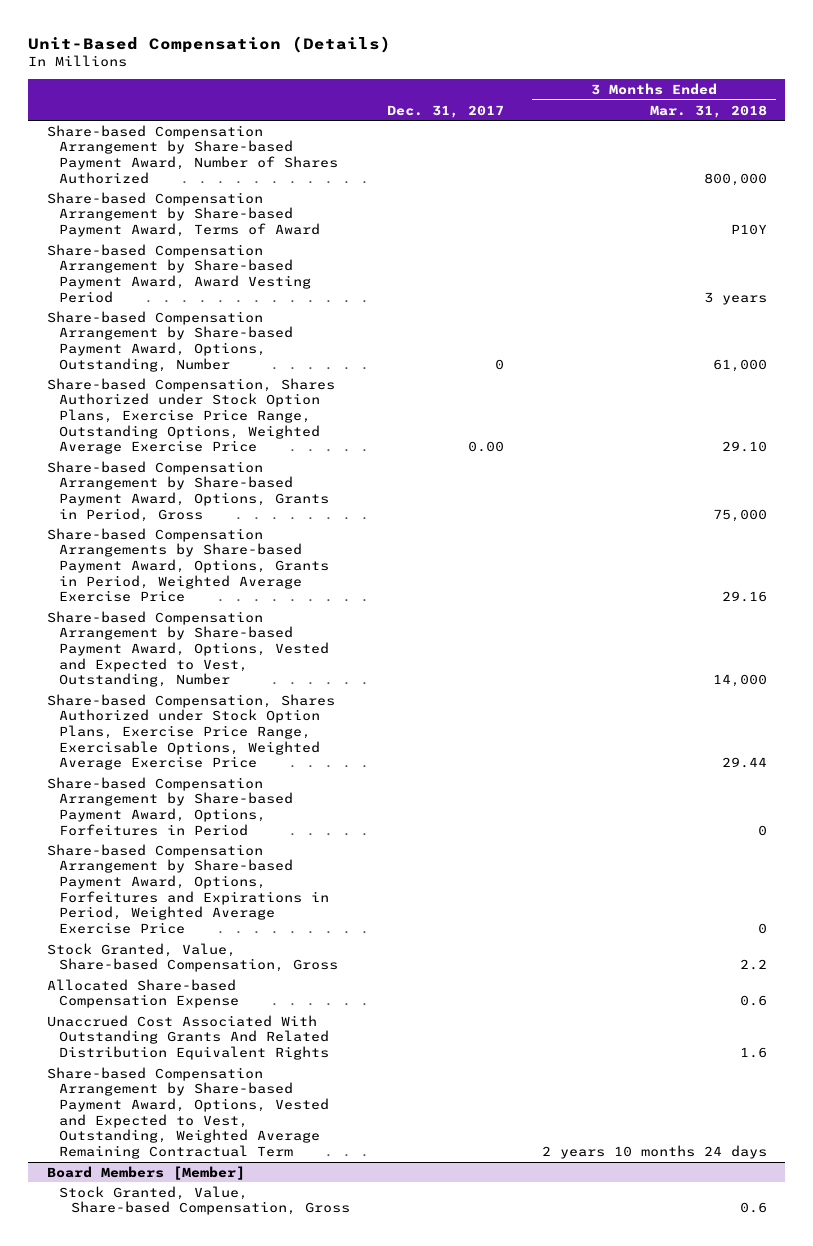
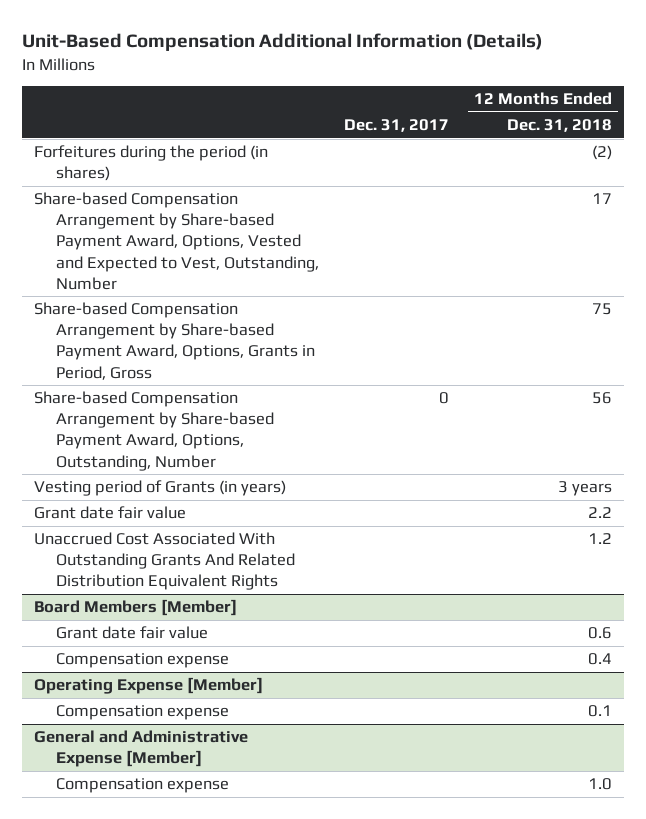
- Unit-Based Compensation (Details)
+ Unit-Based Compensation Additional Information (Details)
- | Dec. 31, 2017 | 3 Months Ended Mar. 31, 2018
+ | Dec. 31, 2017 | 12 Months Ended Dec. 31, 2018
- Share-based Compensation Arrangement by Share-based Payment Award, Number of Shares Authorized | | 800,000
- Share-based Compensation Arrangement by Share-based Payment Award, Terms of Award | | P10Y
- Share-based Compensation Arrangement by Share-based Payment Award, Award Vesting Period | | 3 years
- Share-based Compensation, Shares Authorized under Stock Option Plans, Exercise Price Range, Outstanding Options, Weighted Average Exercise Price | 0.00 | 29.10
- Share-based Compensation Arrangements by Share-based Payment Award, Options, Grants in Period, Weighted Average Exercise Price | | 29.16
+ Forfeitures during the period (in shares) | | (2)
- Share-based Compensation, Shares Authorized under Stock Option Plans, Exercise Price Range, Exercisable Options, Weighted Average Exercise Price | | 29.44
- Share-based Compensation Arrangement by Share-based Payment Award, Options, Forfeitures in Period | | 0
- Share-based Compensation Arrangement by Share-based Payment Award, Options, Forfeitures and Expirations in Period, Weighted Average Exercise Price | | 0
- Stock Granted, Value, Share-based Compensation, Gross | | 2.2
- Allocated Share-based Compensation Expense | | 0.6
moved down: Share-based Compensation Arrangement by Share-based Payment Award, Options, Grants in Period, Gross | | 75
moved down: Share-based Compensation Arrangement by Share-based Payment Award, Options, Outstanding, Number | 0 | 56
+ Vesting period of Grants (in years) | | 3 years
+ Grant date fair value | | 2.2
- Share-based Compensation Arrangement by Share-based Payment Award, Options, Vested and Expected to Vest, Outstanding, Weighted Average Remaining Contractual Term | | 2 years 10 months 24 days
@ Board Members [Member]
- Stock Granted, Value, Share-based Compensation, Gross | | 0.6
+ Grant date fair value | | 0.6
+ Compensation expense | | 0.4
+ Operating Expense [Member]
+ Compensation expense | | 0.1
+ General and Administrative Expense [Member]
+ Compensation expense | | 1.0

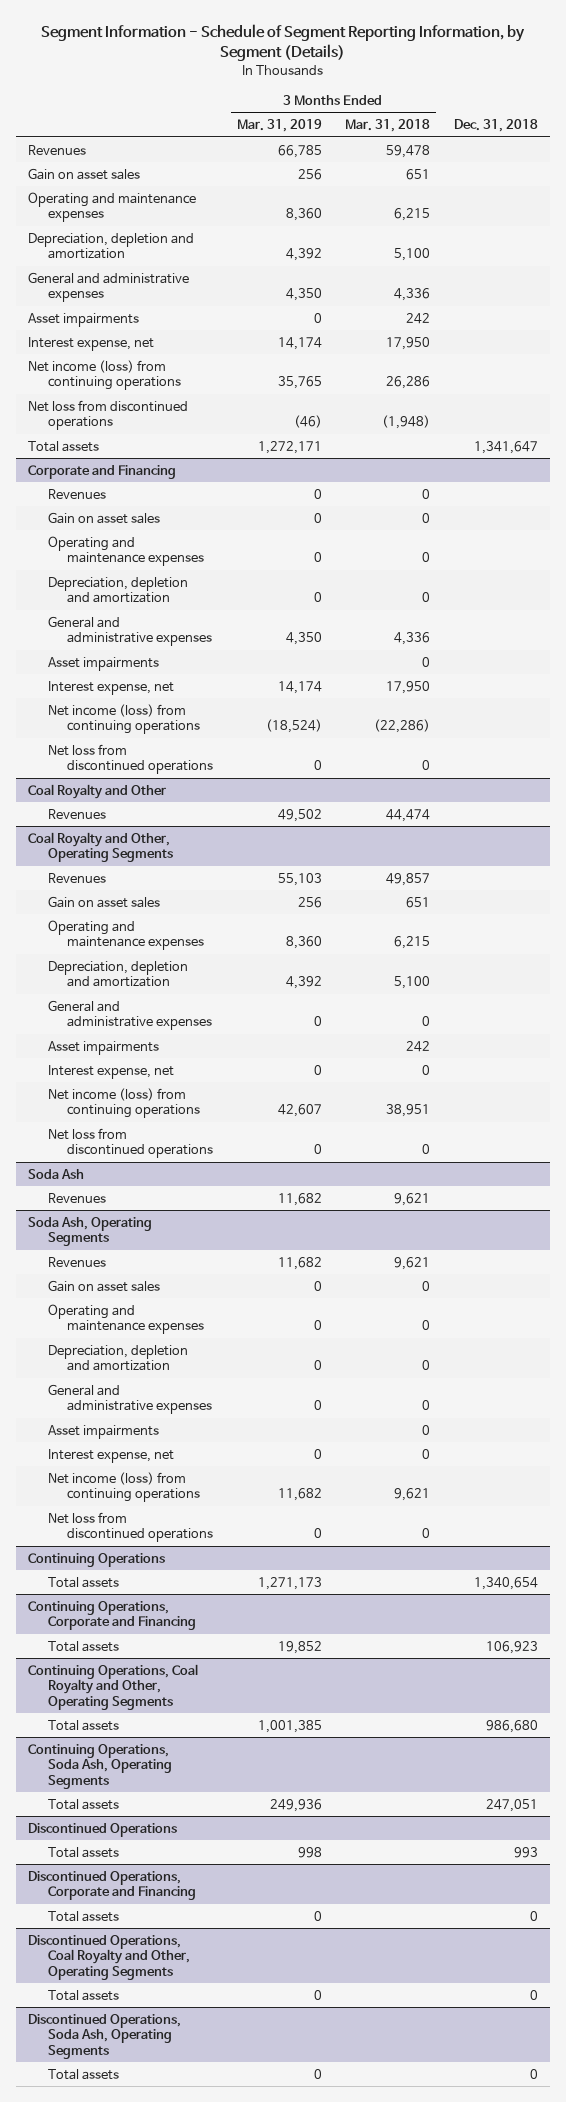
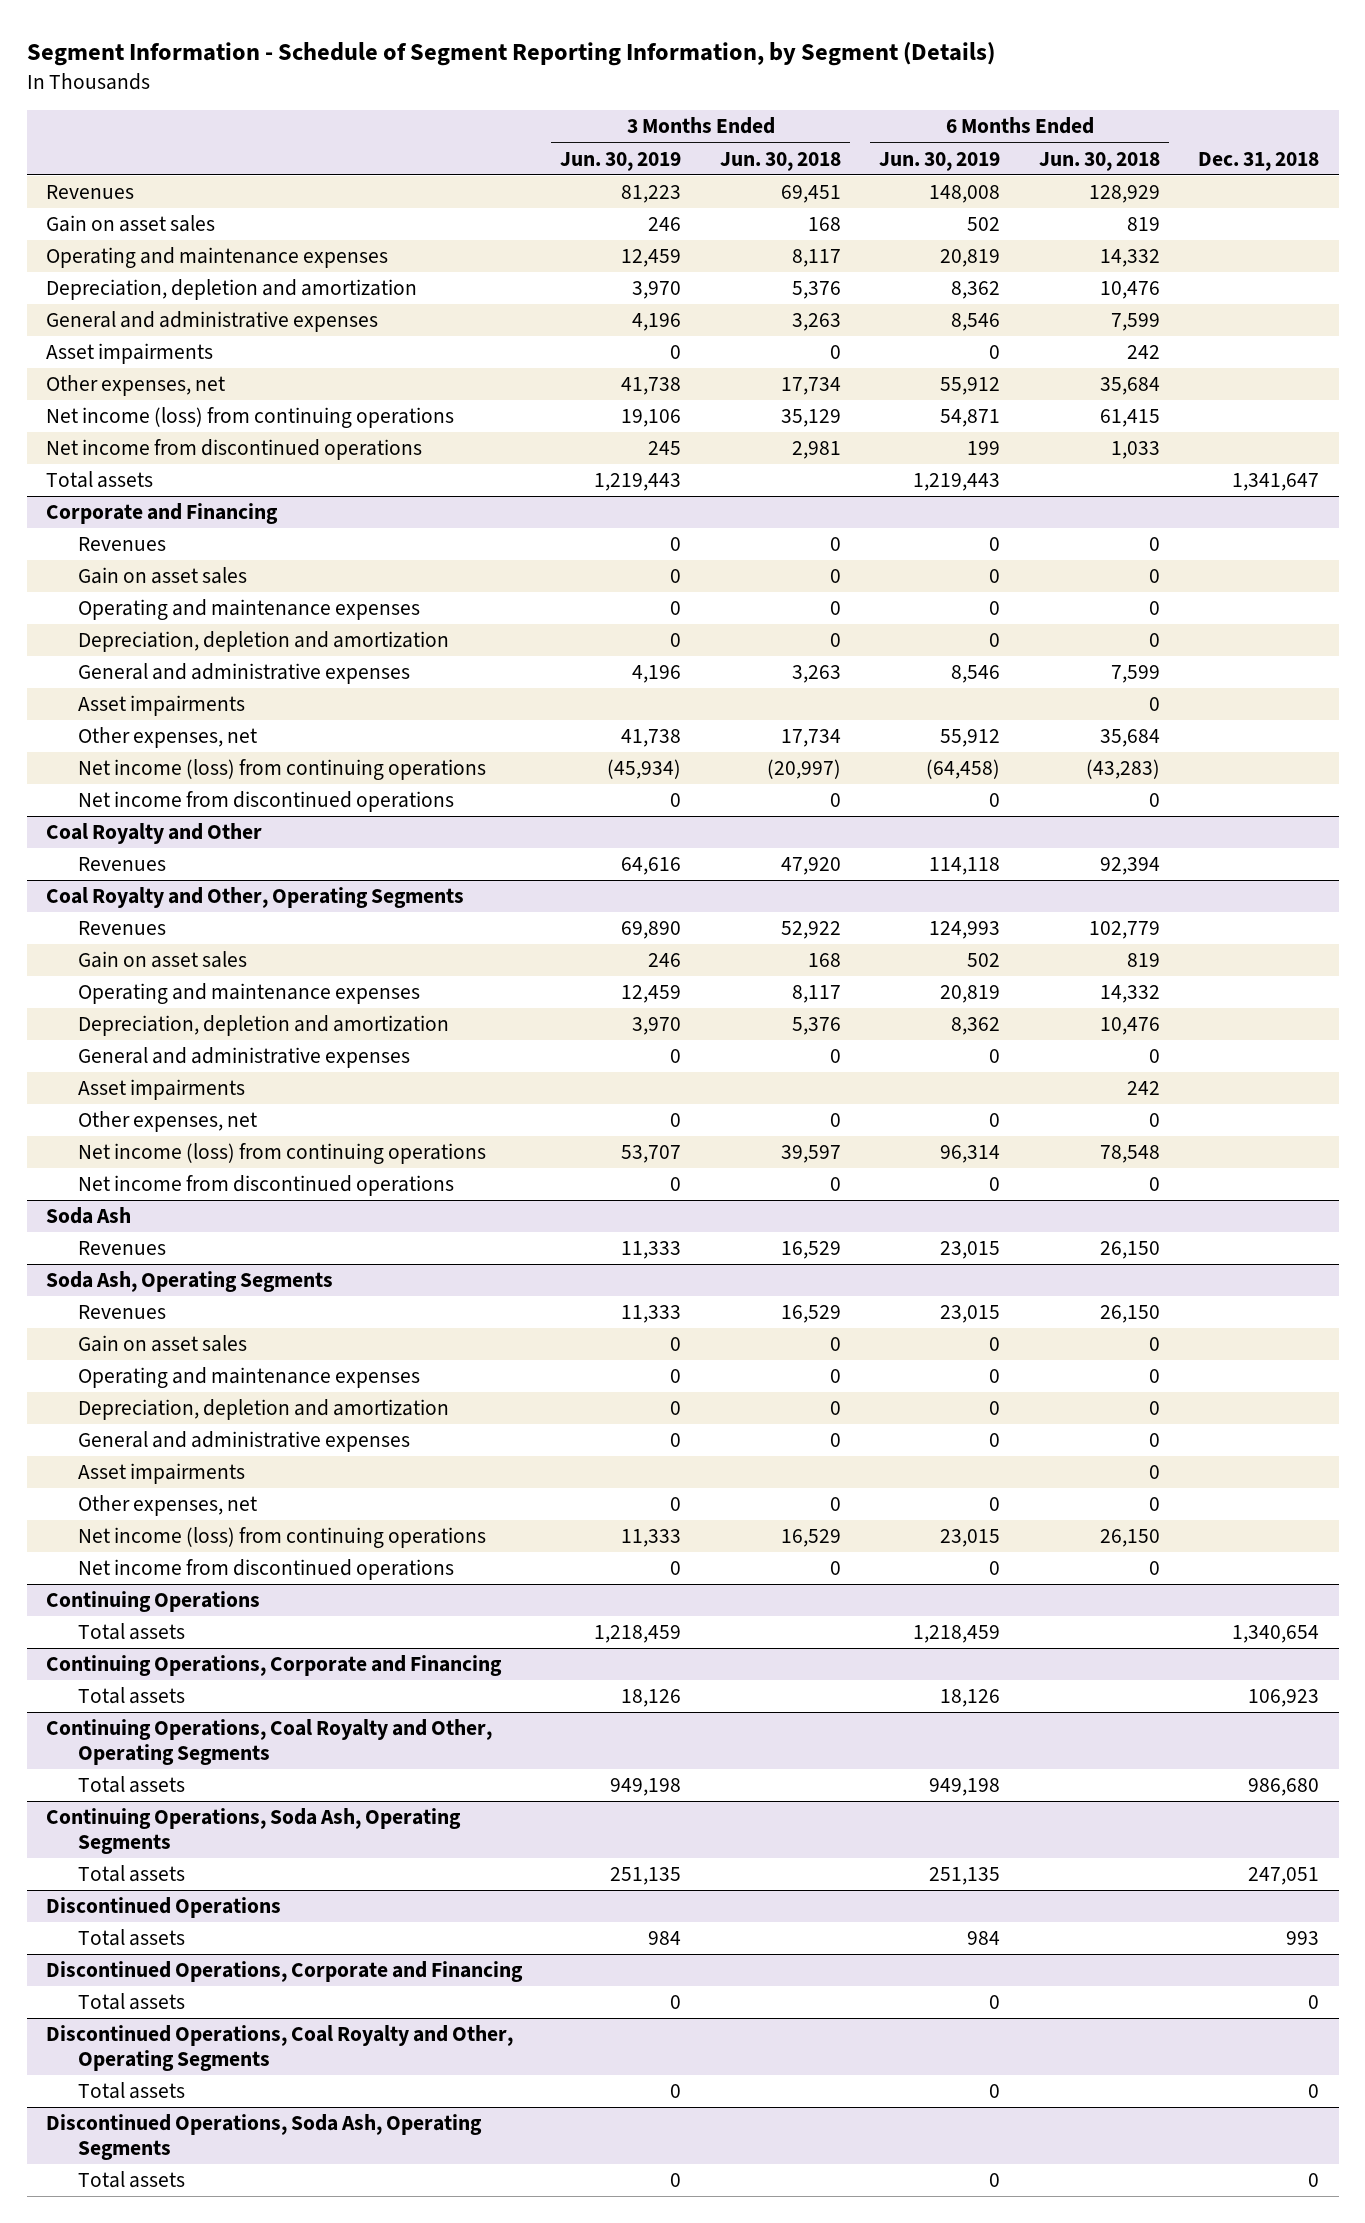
- | 3 Months Ended Mar. 31, 2019 | 3 Months Ended Mar. 31, 2018 | Dec. 31, 2018
+ | 3 Months Ended Jun. 30, 2019 | 3 Months Ended Jun. 30, 2018 | 6 Months Ended Jun. 30, 2019 | 6 Months Ended Jun. 30, 2018 | Dec. 31, 2018
- Interest expense, net | 14,174 | 17,950 |
+ Other expenses, net | 41,738 | 17,734 | 55,912 | 35,684 |
- Net loss from discontinued operations | (46) | (1,948) |
+ Net income from discontinued operations | 245 | 2,981 | 199 | 1,033 |
@ Corporate and Financing
- Interest expense, net | 14,174 | 17,950 |
+ Other expenses, net | 41,738 | 17,734 | 55,912 | 35,684 |
- Net loss from discontinued operations | 0 | 0 |
+ Net income from discontinued operations | 0 | 0 | 0 | 0 |
@ Coal Royalty and Other, Operating Segments
- Interest expense, net | 0 | 0 |
+ Other expenses, net | 0 | 0 | 0 | 0 |
- Net loss from discontinued operations | 0 | 0 |
+ Net income from discontinued operations | 0 | 0 | 0 | 0 |
@ Soda Ash, Operating Segments
- Interest expense, net | 0 | 0 |
+ Other expenses, net | 0 | 0 | 0 | 0 |
- Net loss from discontinued operations | 0 | 0 |
+ Net income from discontinued operations | 0 | 0 | 0 | 0 |

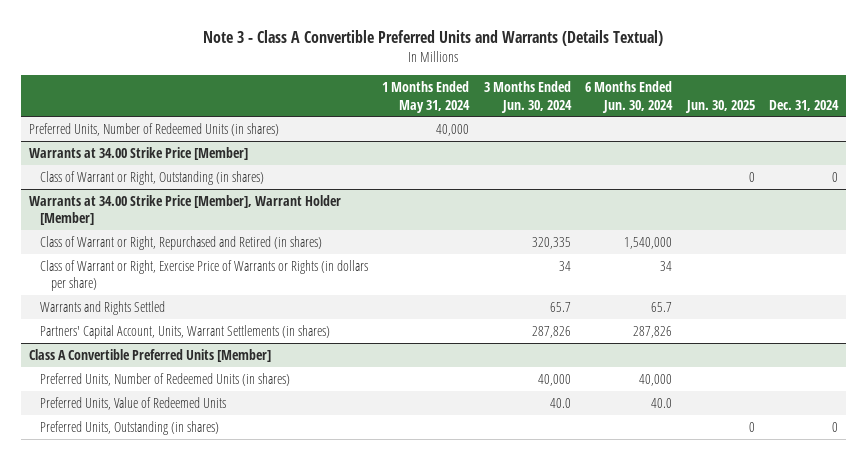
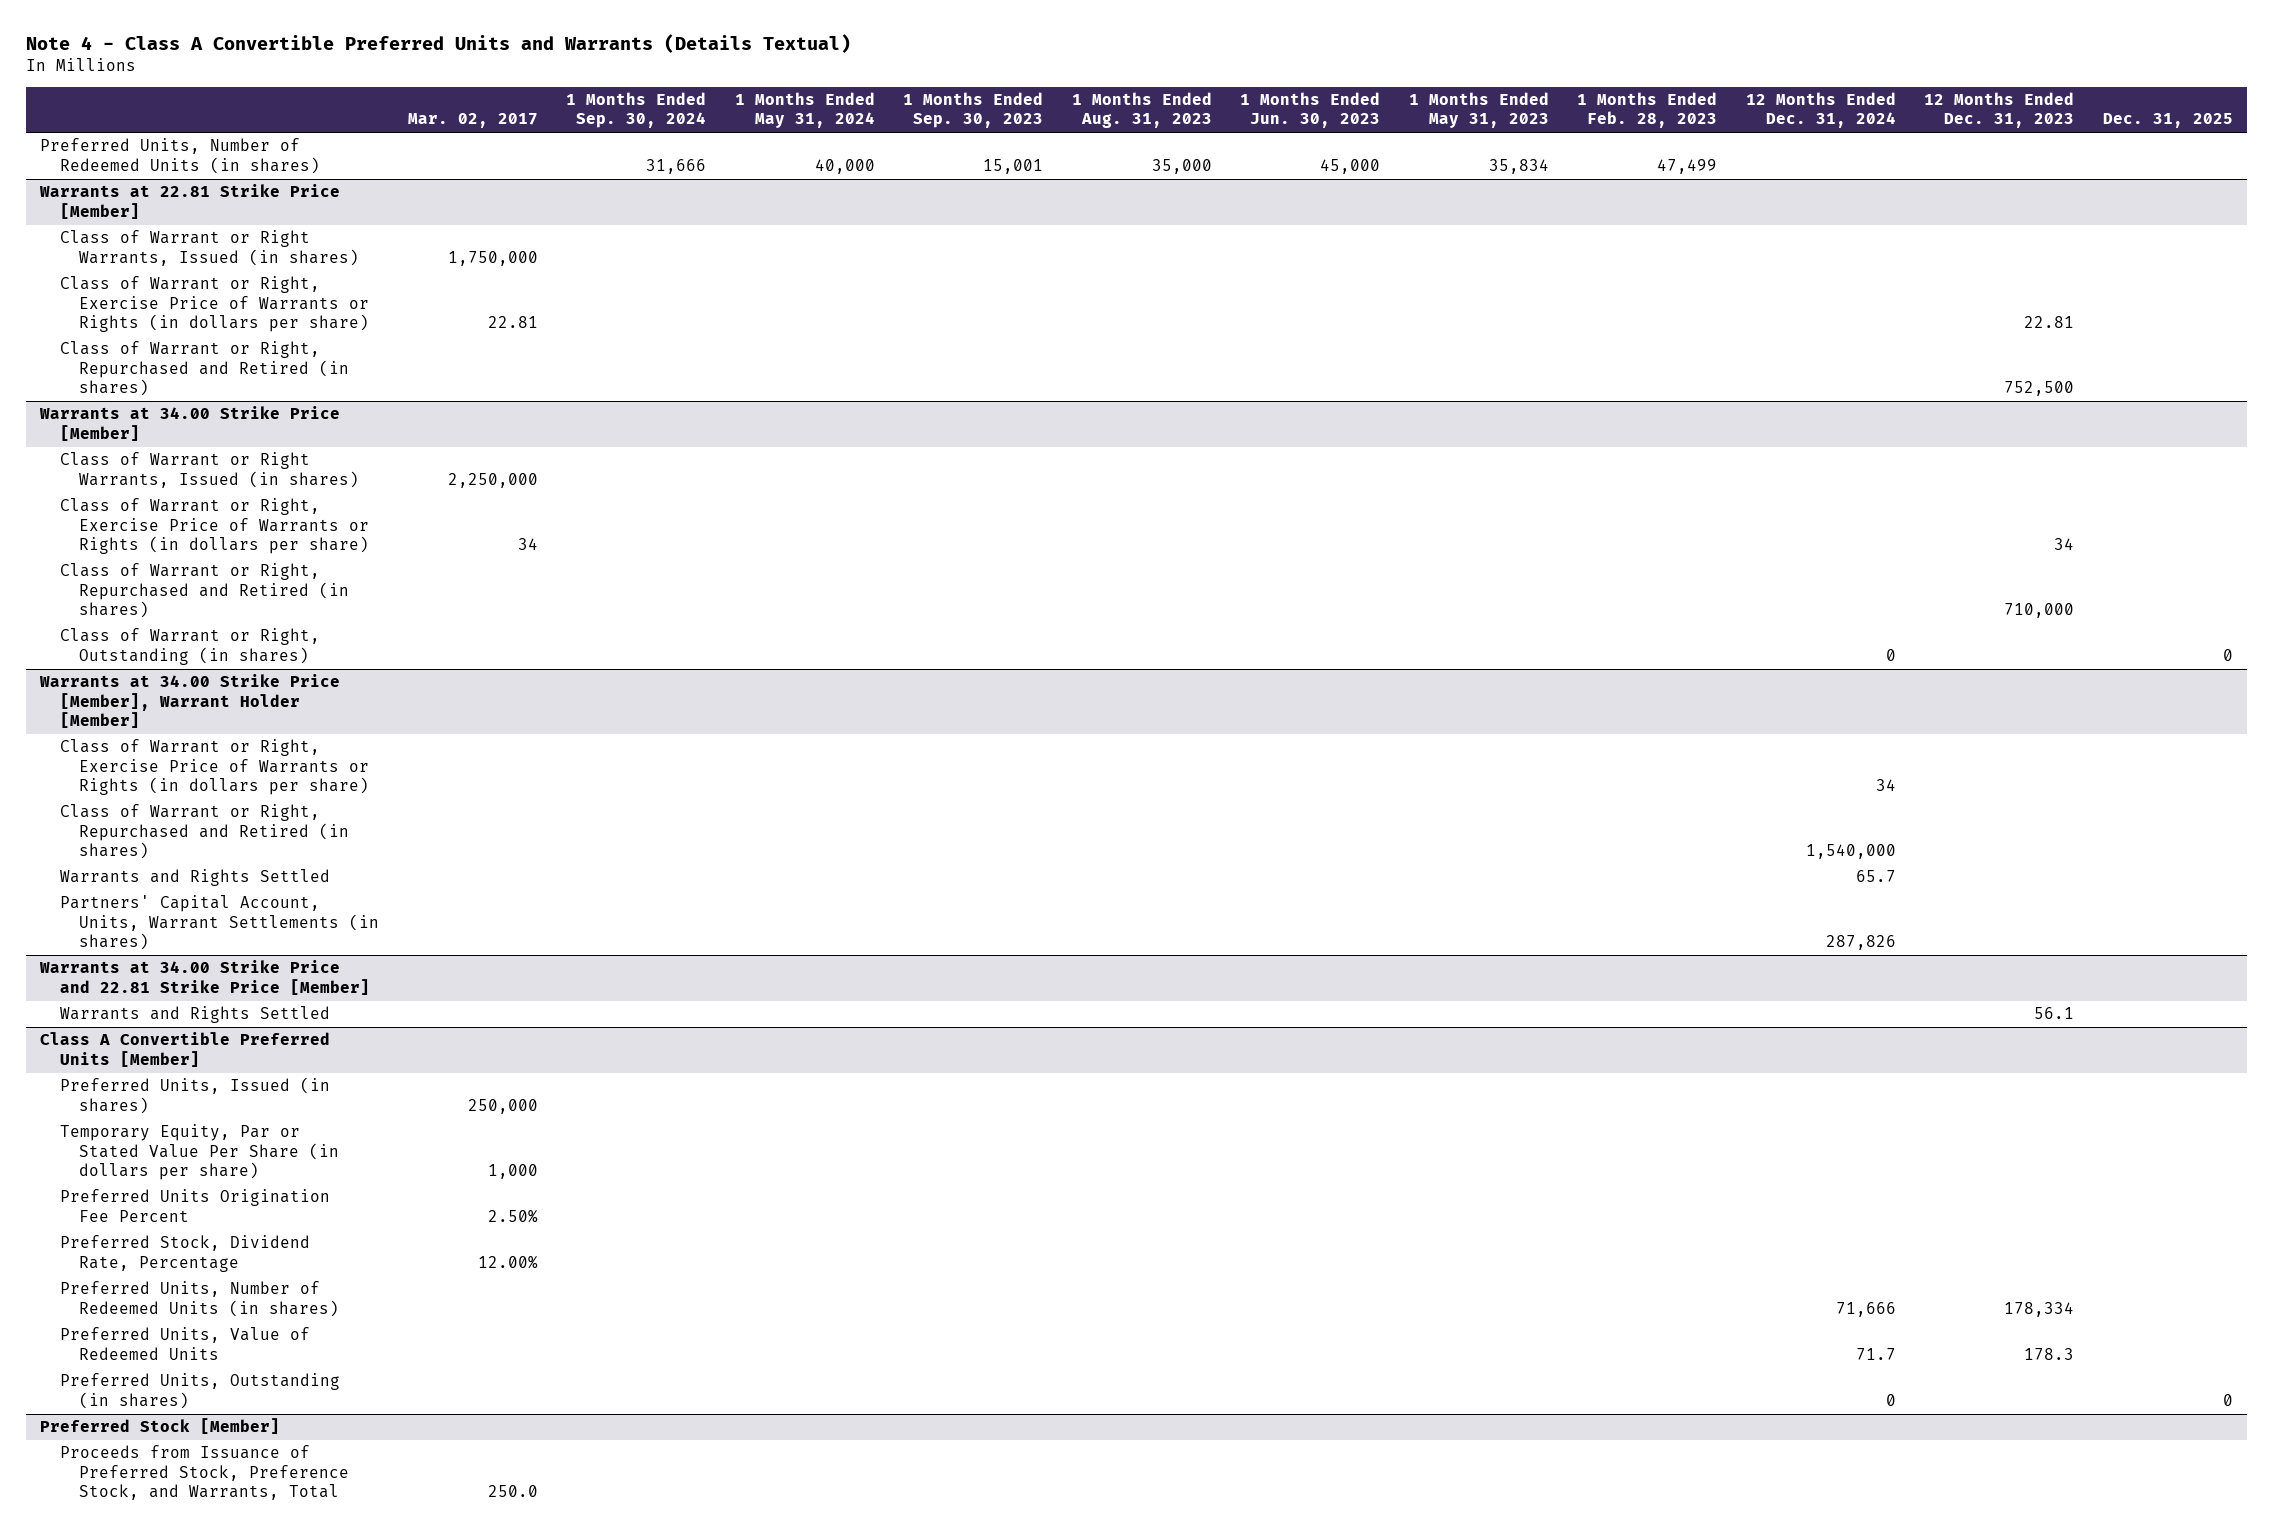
- Note 3 - Class A Convertible Preferred Units and Warrants (Details Textual)
+ Note 4 - Class A Convertible Preferred Units and Warrants (Details Textual)
- | 1 Months Ended May 31, 2024 | 3 Months Ended Jun. 30, 2024 | 6 Months Ended Jun. 30, 2024 | Jun. 30, 2025 | Dec. 31, 2024
+ | Mar. 02, 2017 | 1 Months Ended Sep. 30, 2024 | 1 Months Ended May 31, 2024 | 1 Months Ended Sep. 30, 2023 | 1 Months Ended Aug. 31, 2023 | 1 Months Ended Jun. 30, 2023 | 1 Months Ended May 31, 2023 | 1 Months Ended Feb. 28, 2023 | 12 Months Ended Dec. 31, 2024 | 12 Months Ended Dec. 31, 2023 | Dec. 31, 2025
+ Warrants at 22.81 Strike Price [Member]
+ Class of Warrant or Right Warrants, Issued (in shares) | 1,750,000 | | | | | | | | | |
+ Class of Warrant or Right, Exercise Price of Warrants or Rights (in dollars per share) | 22.81 | | | | | | | | | 22.81 |
+ Class of Warrant or Right, Repurchased and Retired (in shares) | | | | | | | | | | 752,500 |
@ Warrants at 34.00 Strike Price [Member]
+ Class of Warrant or Right Warrants, Issued (in shares) | 2,250,000 | | | | | | | | | |
+ Class of Warrant or Right, Exercise Price of Warrants or Rights (in dollars per share) | 34 | | | | | | | | | 34 |
+ Class of Warrant or Right, Repurchased and Retired (in shares) | | | | | | | | | | 710,000 |
@ Warrants at 34.00 Strike Price [Member], Warrant Holder [Member]
moved down: Class of Warrant or Right, Repurchased and Retired (in shares) | | | | | | | | | 1,540,000 | |
+ Warrants at 34.00 Strike Price and 22.81 Strike Price [Member]
+ Warrants and Rights Settled | | | | | | | | | | 56.1 |
@ Class A Convertible Preferred Units [Member]
+ Preferred Units, Issued (in shares) | 250,000 | | | | | | | | | |
+ Temporary Equity, Par or Stated Value Per Share (in dollars per share) | 1,000 | | | | | | | | | |
+ Preferred Units Origination Fee Percent | 2.50% | | | | | | | | | |
+ Preferred Stock, Dividend Rate, Percentage | 12.00% | | | | | | | | | |
+ Preferred Stock [Member]
+ Proceeds from Issuance of Preferred Stock, Preference Stock, and Warrants, Total | 250.0 | | | | | | | | | |

